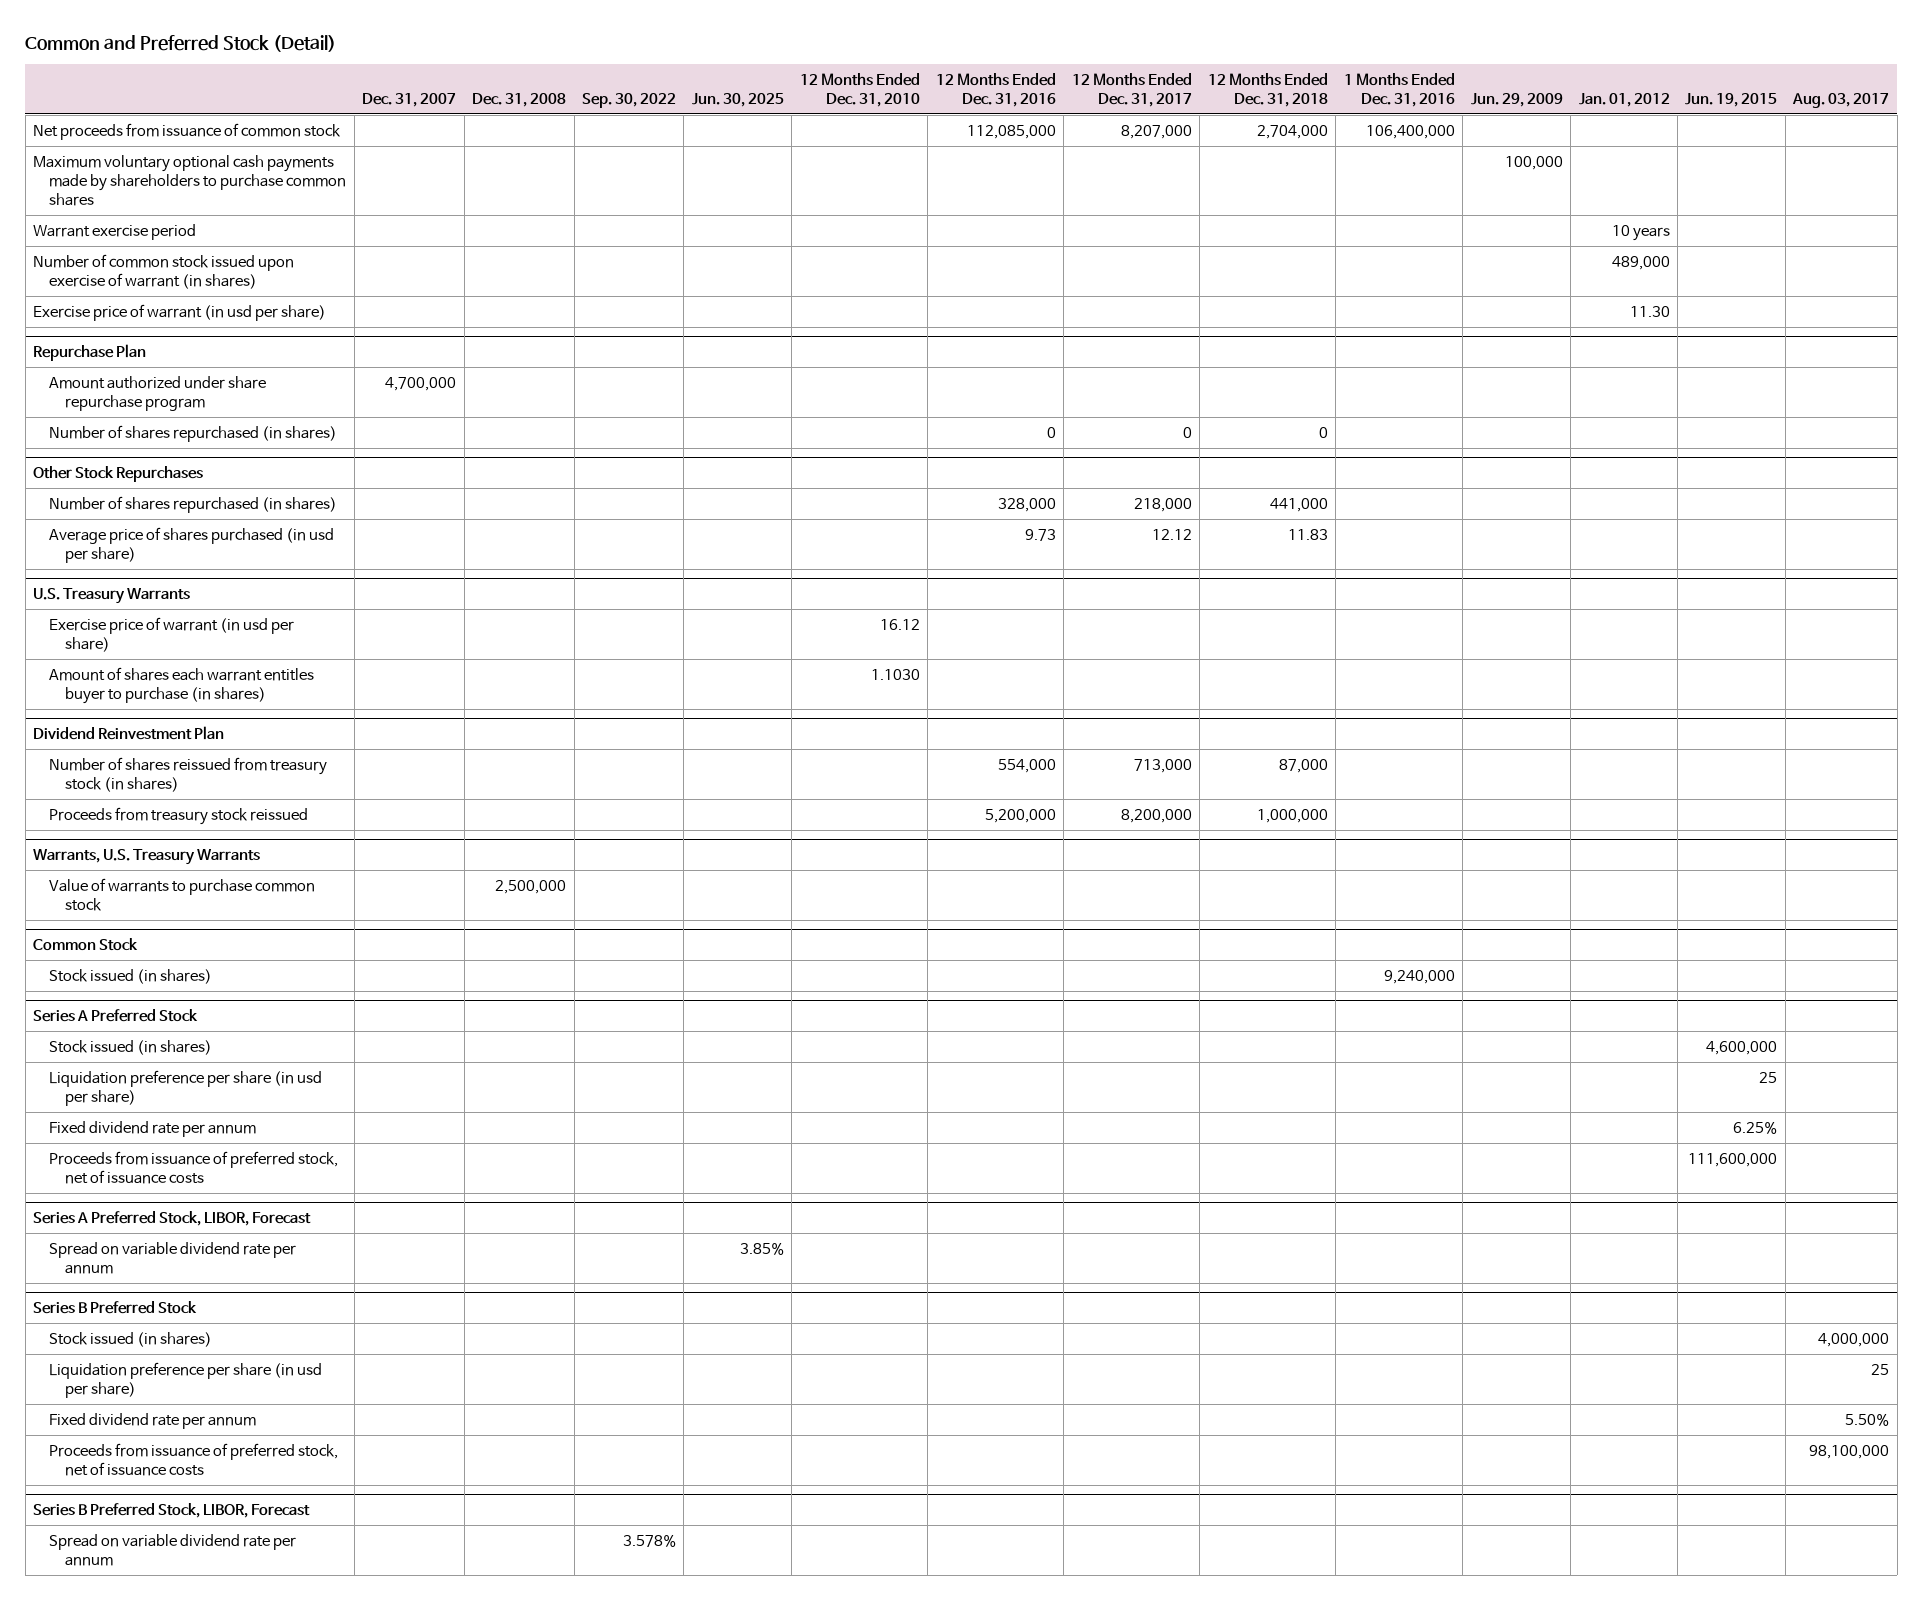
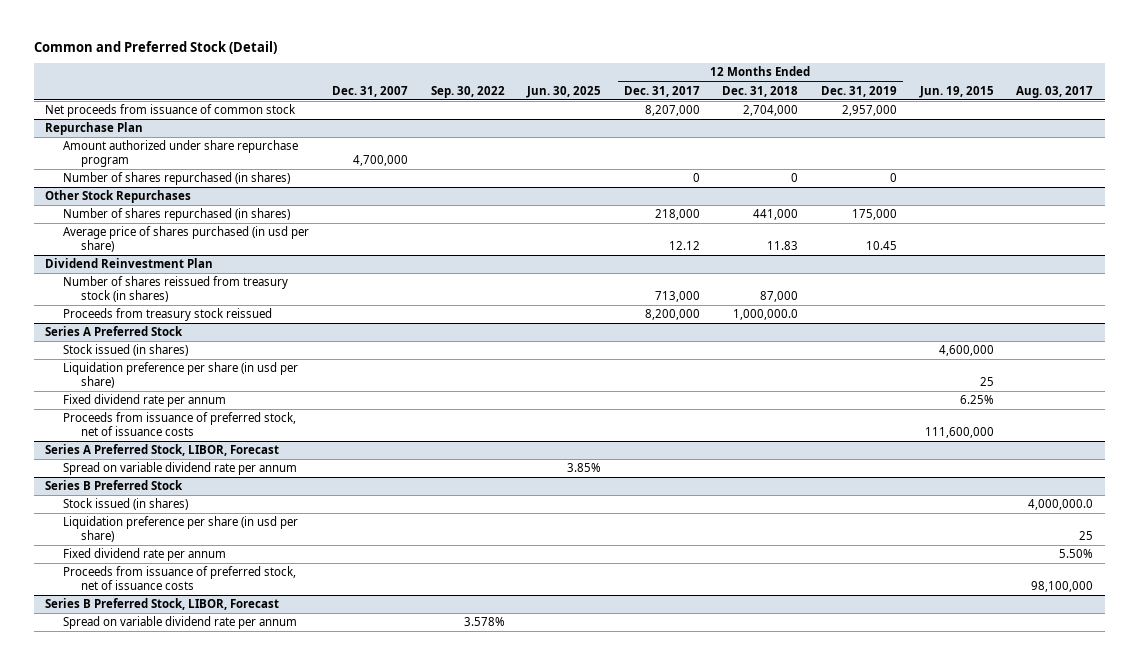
- | Dec. 31, 2007 | Dec. 31, 2008 | Sep. 30, 2022 | Jun. 30, 2025 | 12 Months Ended Dec. 31, 2010 | 12 Months Ended Dec. 31, 2016 | 12 Months Ended Dec. 31, 2017 | 12 Months Ended Dec. 31, 2018 | 1 Months Ended Dec. 31, 2016 | Jun. 29, 2009 | Jan. 01, 2012 | Jun. 19, 2015 | Aug. 03, 2017
+ | Dec. 31, 2007 | Sep. 30, 2022 | Jun. 30, 2025 | 12 Months Ended Dec. 31, 2017 | 12 Months Ended Dec. 31, 2018 | 12 Months Ended Dec. 31, 2019 | Jun. 19, 2015 | Aug. 03, 2017
- Maximum voluntary optional cash payments made by shareholders to purchase common shares | | | | | | | | | | 100,000 | | |
- Warrant exercise period | | | | | | | | | | | 10 years | |
- Number of common stock issued upon exercise of warrant (in shares) | | | | | | | | | | | 489,000 | |
- Exercise price of warrant (in usd per share) | | | | | | | | | | | 11.30 | |
- U.S. Treasury Warrants
- Exercise price of warrant (in usd per share) | | | | | 16.12 | | | | | | | |
- Amount of shares each warrant entitles buyer to purchase (in shares) | | | | | 1.1030 | | | | | | | |
@ Dividend Reinvestment Plan
- Proceeds from treasury stock reissued | | | | | | 5,200,000 | 8,200,000 | 1,000,000 | | | | |
- Warrants, U.S. Treasury Warrants
- Value of warrants to purchase common stock | | 2,500,000 | | | | | | | | | | |
- Common Stock
- Stock issued (in shares) | | | | | | | | | 9,240,000 | | | |
@ Dividend Reinvestment Plan
+ Proceeds from treasury stock reissued | | | | 8,200,000 | 1,000,000.0 | | |
@ Series B Preferred Stock
- Stock issued (in shares) | | | | | | | | | | | | | 4,000,000
+ Stock issued (in shares) | | | | | | | | 4,000,000.0

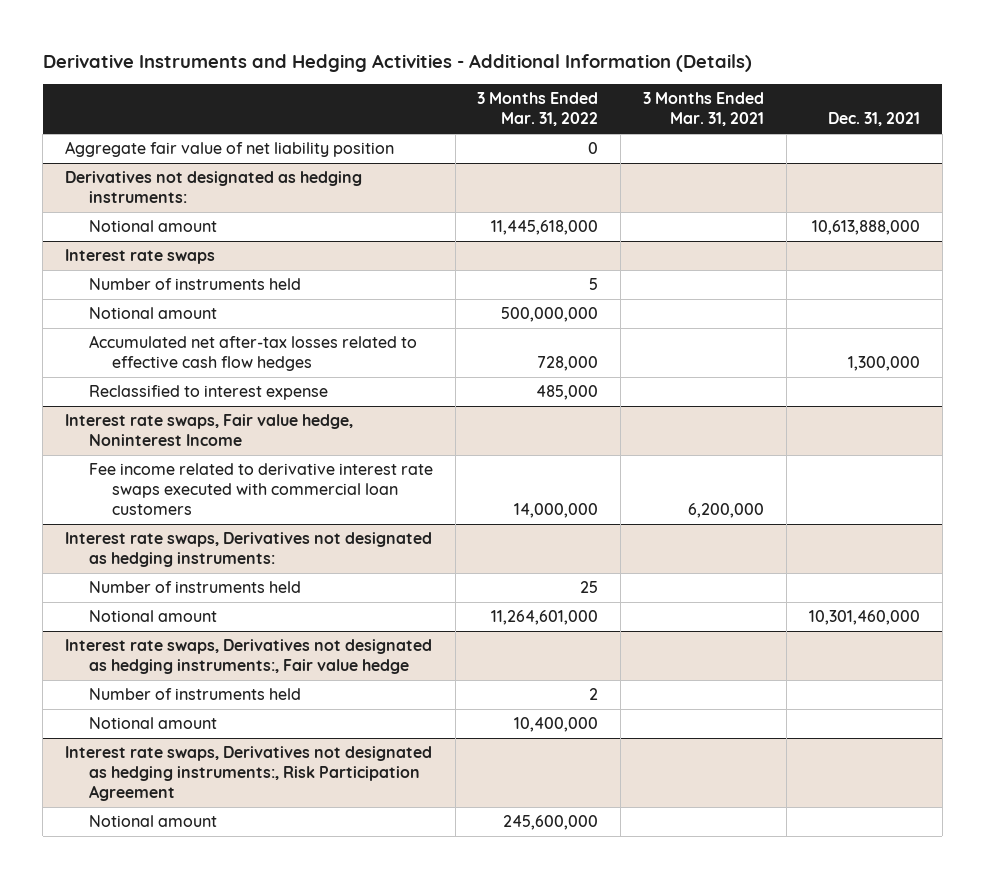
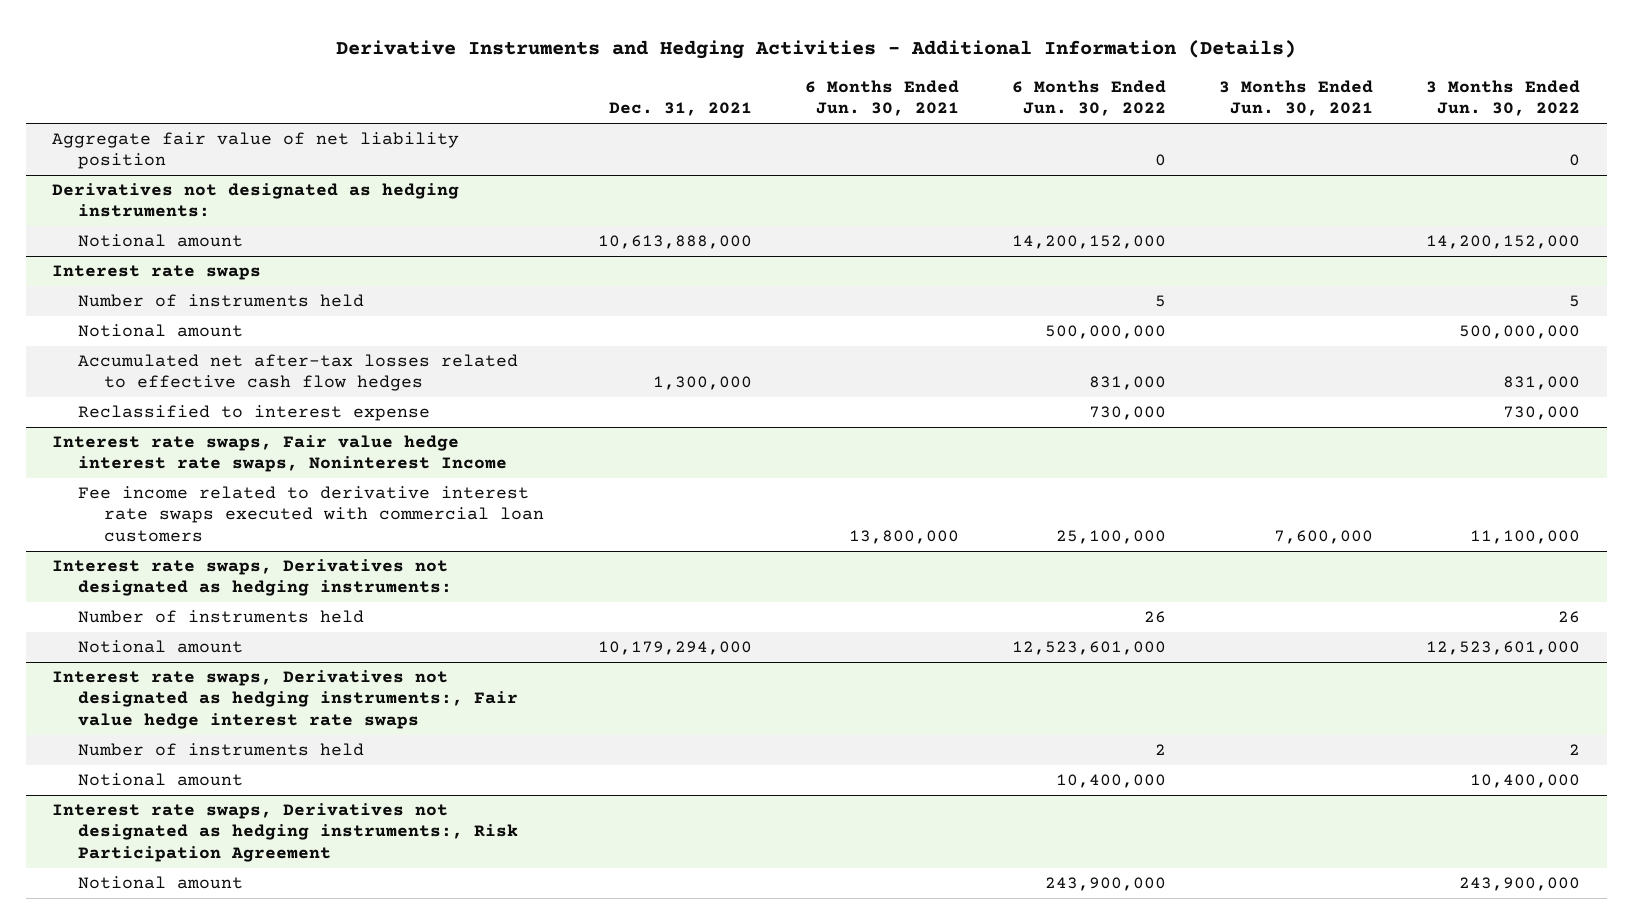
- | 3 Months Ended Mar. 31, 2022 | 3 Months Ended Mar. 31, 2021 | Dec. 31, 2021
+ | Dec. 31, 2021 | 6 Months Ended Jun. 30, 2021 | 6 Months Ended Jun. 30, 2022 | 3 Months Ended Jun. 30, 2021 | 3 Months Ended Jun. 30, 2022
- Interest rate swaps, Fair value hedge, Noninterest Income
+ Interest rate swaps, Fair value hedge interest rate swaps, Noninterest Income
@ Interest rate swaps, Derivatives not designated as hedging instruments:
- Notional amount | 11,264,601,000 | | 10,301,460,000
- Interest rate swaps, Derivatives not designated as hedging instruments:, Fair value hedge
@ Interest rate swaps, Derivatives not designated as hedging instruments:
+ Notional amount | 10,179,294,000 | | 12,523,601,000 | | 12,523,601,000
+ Interest rate swaps, Derivatives not designated as hedging instruments:, Fair value hedge interest rate swaps

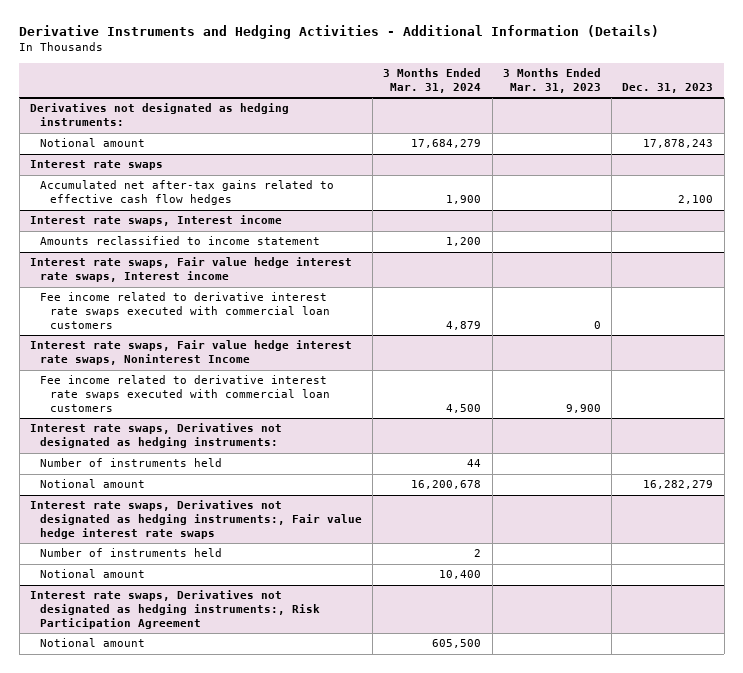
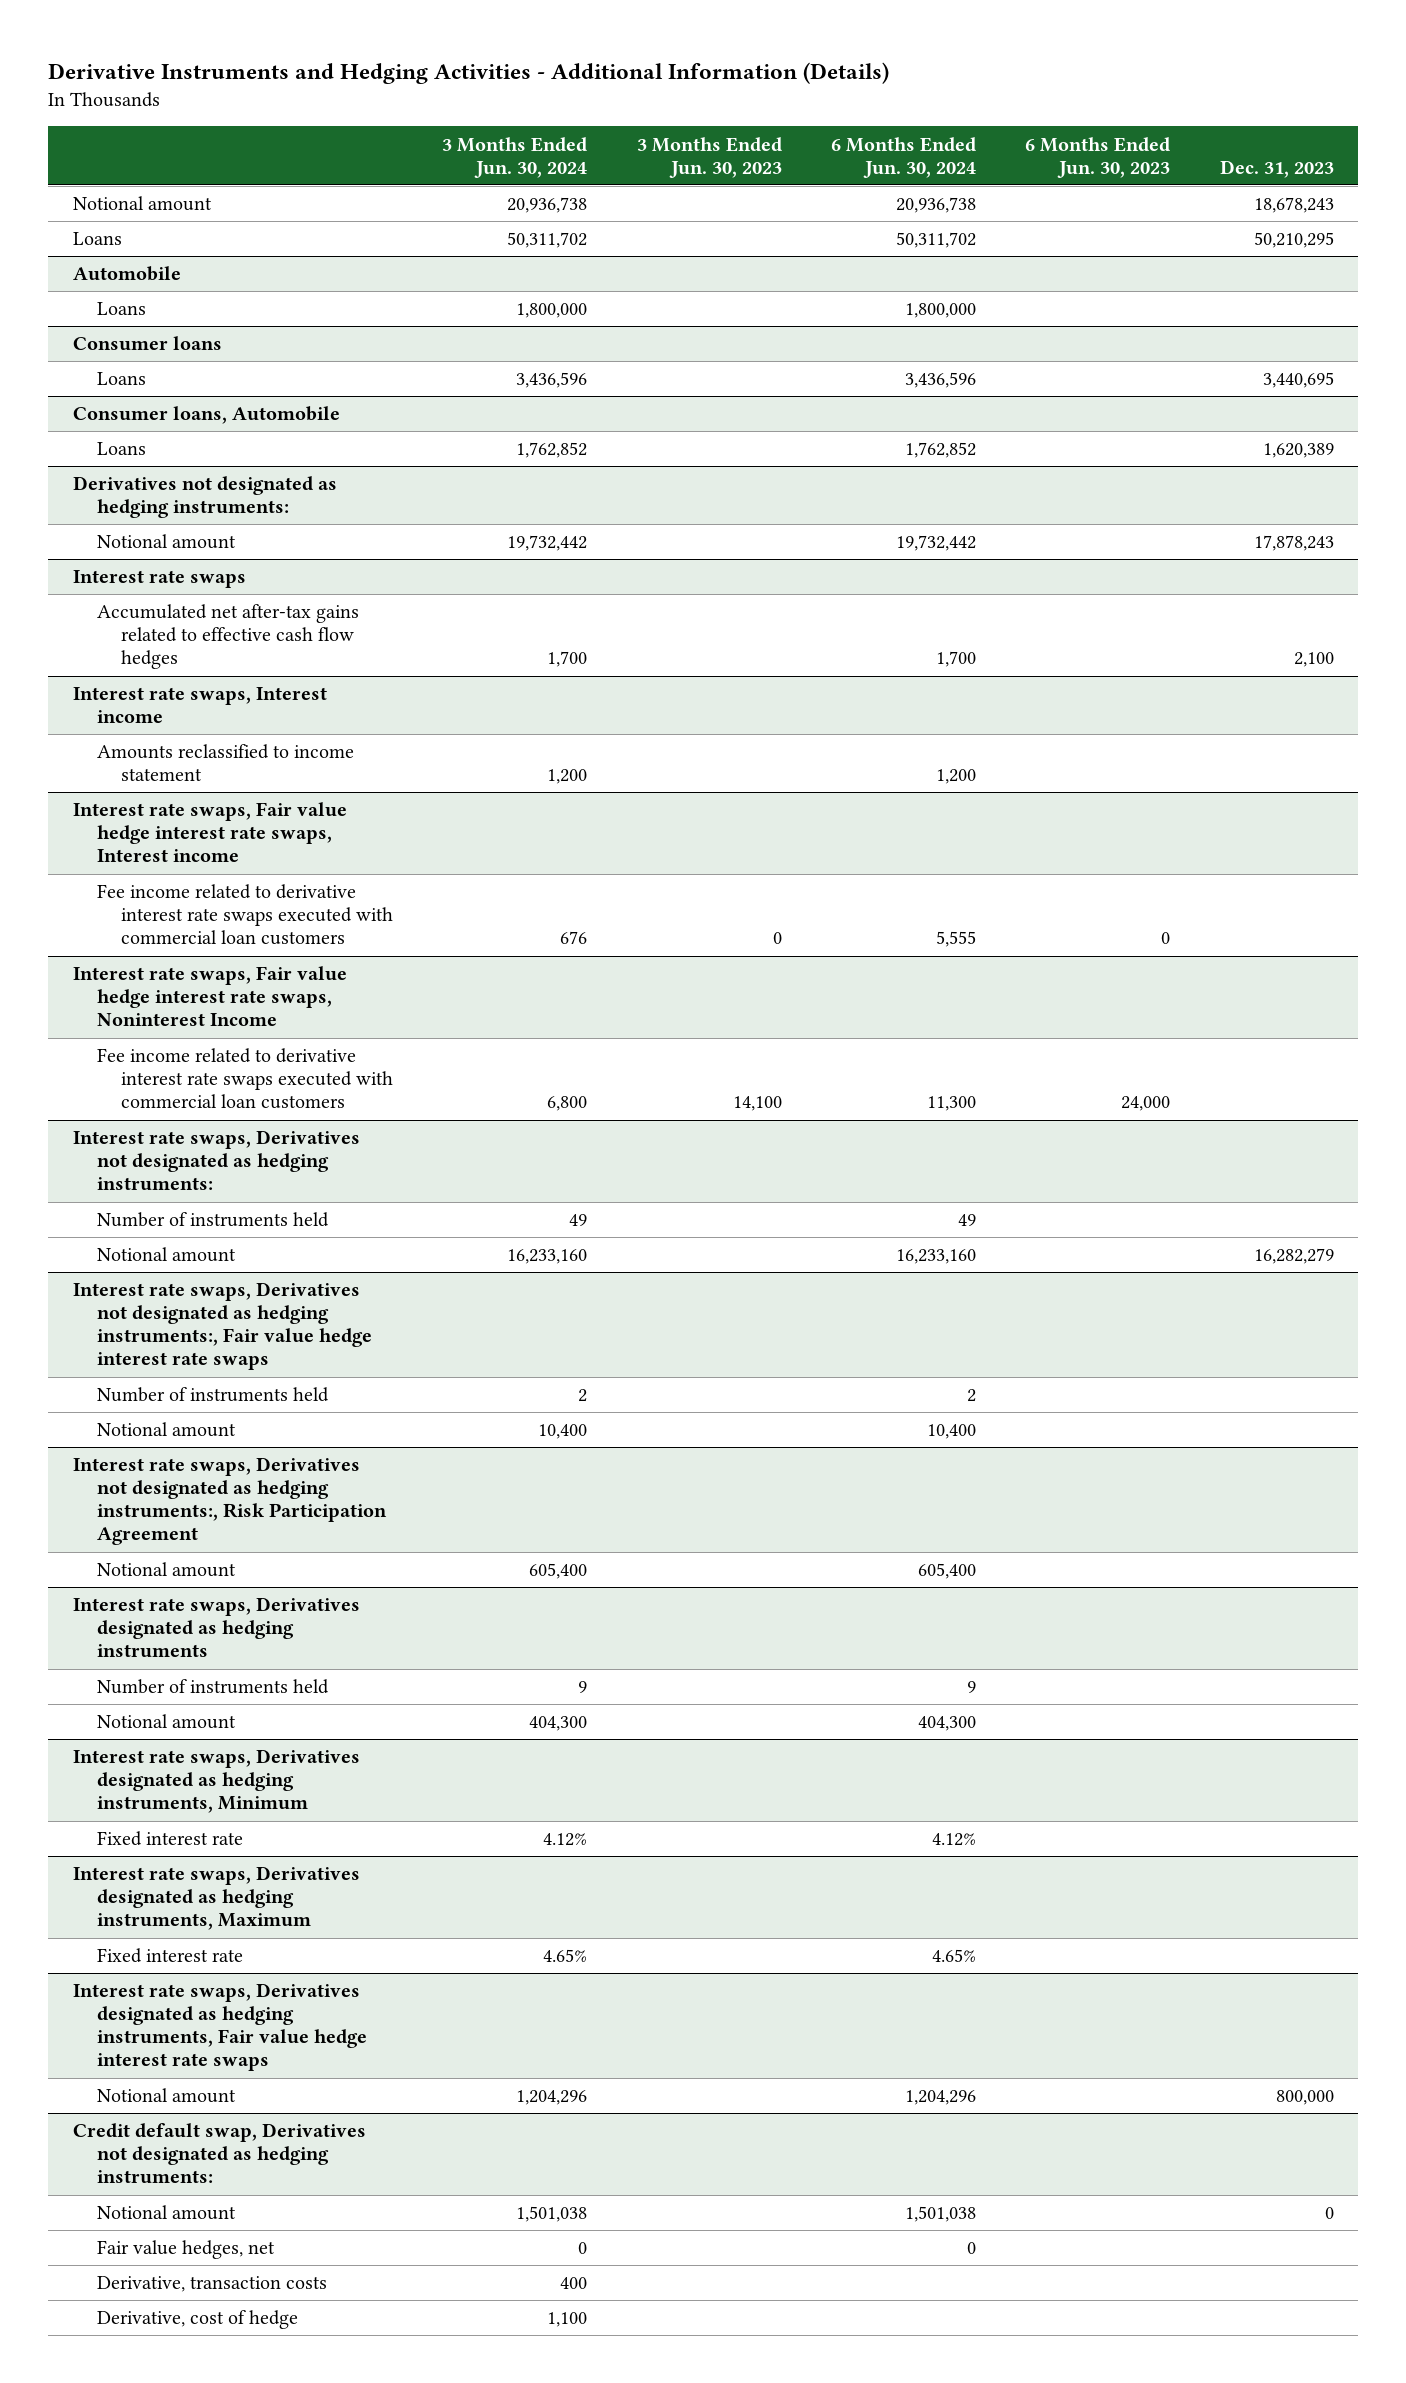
- | 3 Months Ended Mar. 31, 2024 | 3 Months Ended Mar. 31, 2023 | Dec. 31, 2023
+ | 3 Months Ended Jun. 30, 2024 | 3 Months Ended Jun. 30, 2023 | 6 Months Ended Jun. 30, 2024 | 6 Months Ended Jun. 30, 2023 | Dec. 31, 2023
+ Notional amount | 20,936,738 | | 20,936,738 | | 18,678,243
+ Loans | 50,311,702 | | 50,311,702 | | 50,210,295
+ Automobile
+ Loans | 1,800,000 | | 1,800,000 | |
+ Consumer loans
+ Loans | 3,436,596 | | 3,436,596 | | 3,440,695
+ Consumer loans, Automobile
+ Loans | 1,762,852 | | 1,762,852 | | 1,620,389
+ Interest rate swaps, Derivatives designated as hedging instruments
+ Number of instruments held | 9 | | 9 | |
+ Notional amount | 404,300 | | 404,300 | |
+ Interest rate swaps, Derivatives designated as hedging instruments, Minimum
+ Fixed interest rate | 4.12% | | 4.12% | |
+ Interest rate swaps, Derivatives designated as hedging instruments, Maximum
+ Fixed interest rate | 4.65% | | 4.65% | |
+ Interest rate swaps, Derivatives designated as hedging instruments, Fair value hedge interest rate swaps
+ Notional amount | 1,204,296 | | 1,204,296 | | 800,000
+ Credit default swap, Derivatives not designated as hedging instruments:
+ Notional amount | 1,501,038 | | 1,501,038 | | 0
+ Fair value hedges, net | 0 | | 0 | |
+ Derivative, transaction costs | 400 | | | |
+ Derivative, cost of hedge | 1,100 | | | |

